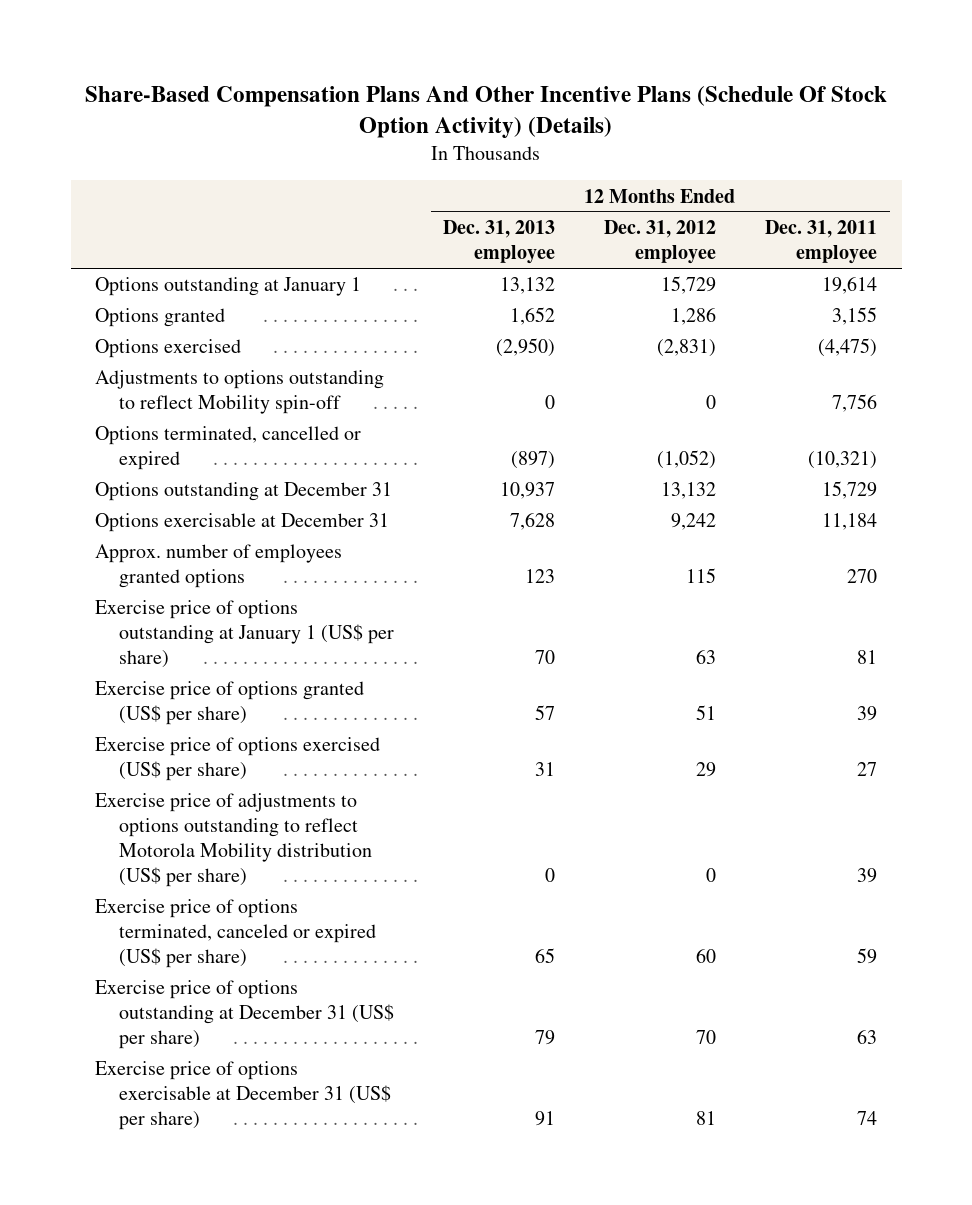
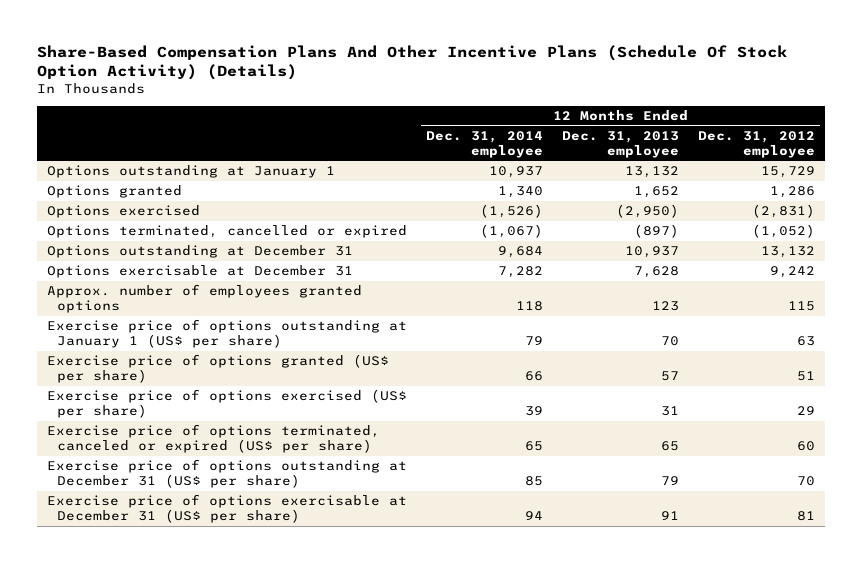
- | 12 Months Ended Dec. 31, 2013 employee | 12 Months Ended Dec. 31, 2012 employee | 12 Months Ended Dec. 31, 2011 employee
+ | 12 Months Ended Dec. 31, 2014 employee | 12 Months Ended Dec. 31, 2013 employee | 12 Months Ended Dec. 31, 2012 employee
- Adjustments to options outstanding to reflect Mobility spin-off | 0 | 0 | 7,756
- Exercise price of adjustments to options outstanding to reflect Motorola Mobility distribution (US$ per share) | 0 | 0 | 39

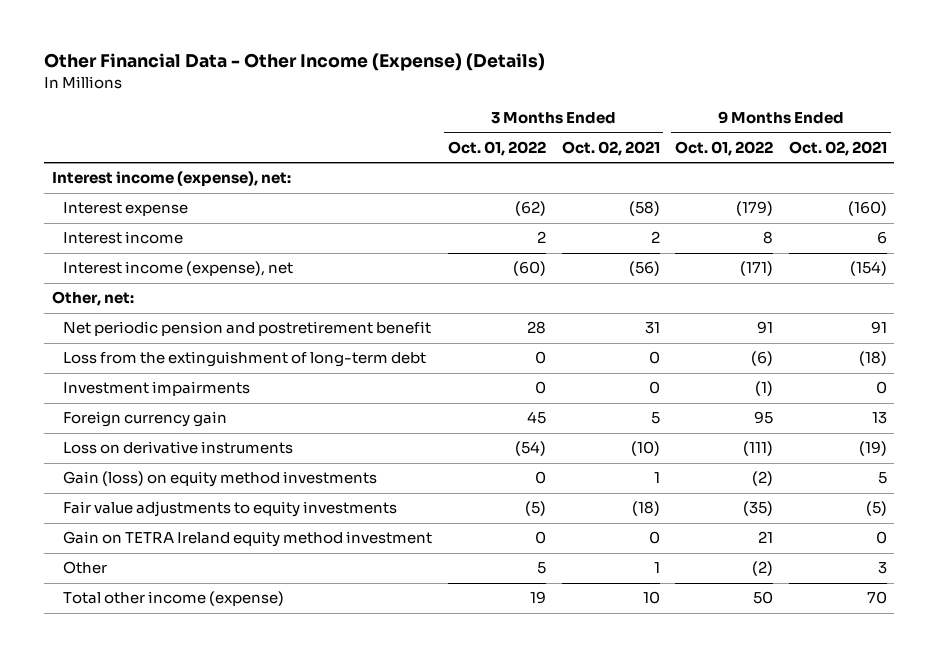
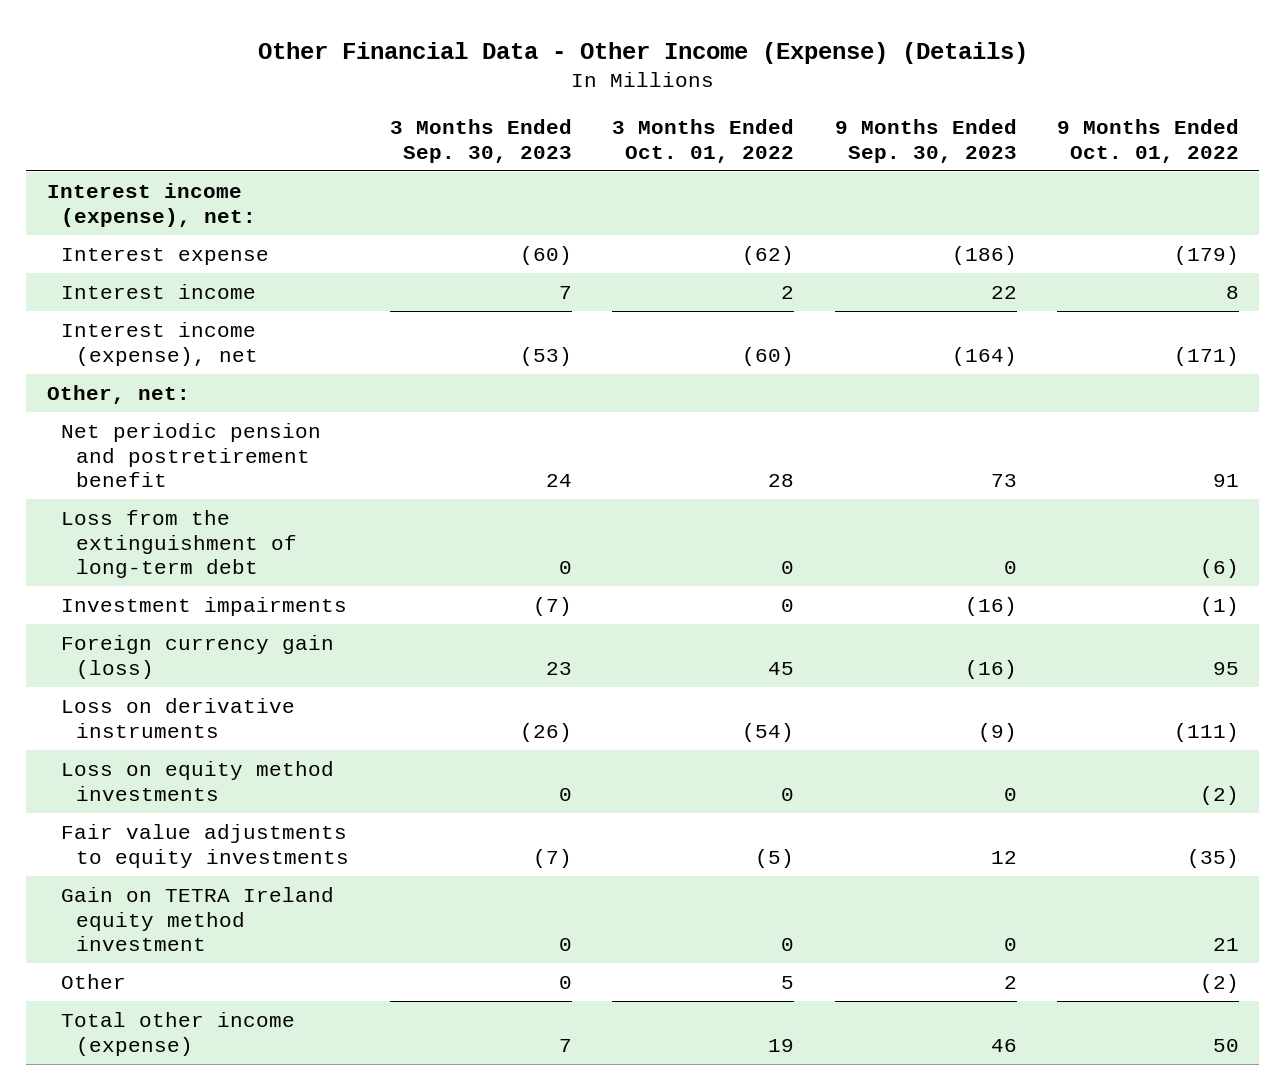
- | 3 Months Ended Oct. 01, 2022 | 3 Months Ended Oct. 02, 2021 | 9 Months Ended Oct. 01, 2022 | 9 Months Ended Oct. 02, 2021
+ | 3 Months Ended Sep. 30, 2023 | 3 Months Ended Oct. 01, 2022 | 9 Months Ended Sep. 30, 2023 | 9 Months Ended Oct. 01, 2022
- Foreign currency gain | 45 | 5 | 95 | 13
+ Foreign currency gain (loss) | 23 | 45 | (16) | 95
- Gain (loss) on equity method investments | 0 | 1 | (2) | 5
+ Loss on equity method investments | 0 | 0 | 0 | (2)

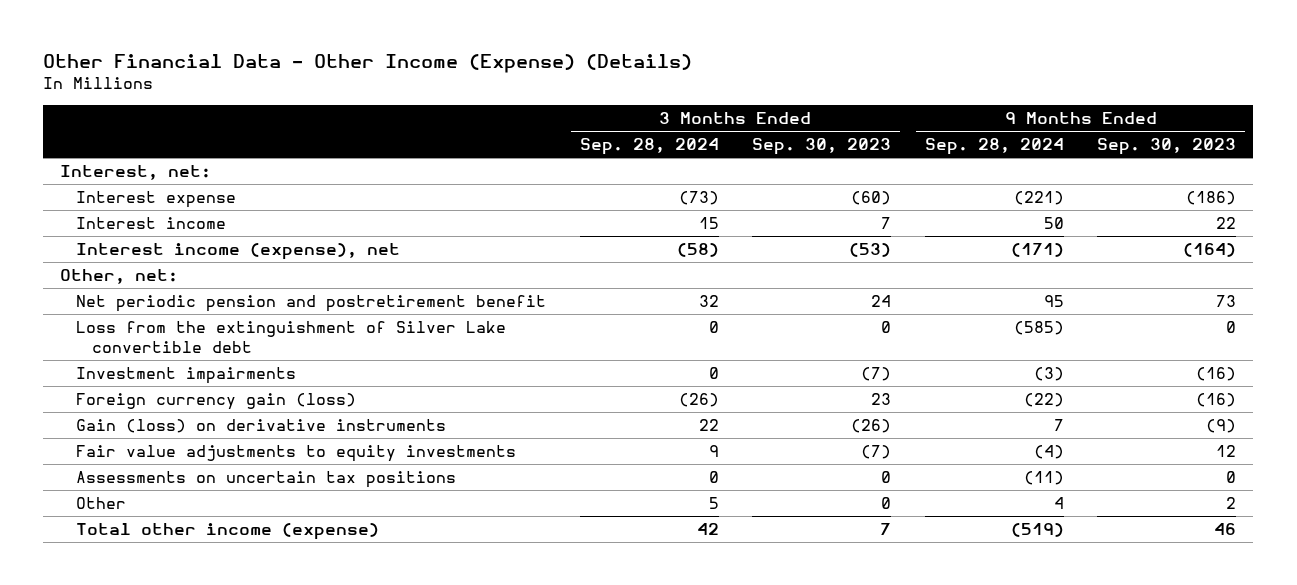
- | 3 Months Ended Sep. 30, 2023 | 3 Months Ended Oct. 01, 2022 | 9 Months Ended Sep. 30, 2023 | 9 Months Ended Oct. 01, 2022
+ | 3 Months Ended Sep. 28, 2024 | 3 Months Ended Sep. 30, 2023 | 9 Months Ended Sep. 28, 2024 | 9 Months Ended Sep. 30, 2023
- Interest income (expense), net:
+ Interest, net:
- Loss from the extinguishment of long-term debt | 0 | 0 | 0 | (6)
+ Loss from the extinguishment of Silver Lake convertible debt | 0 | 0 | (585) | 0
- Loss on derivative instruments | (26) | (54) | (9) | (111)
- Loss on equity method investments | 0 | 0 | 0 | (2)
+ Gain (loss) on derivative instruments | 22 | (26) | 7 | (9)
- Gain on TETRA Ireland equity method investment | 0 | 0 | 0 | 21
+ Assessments on uncertain tax positions | 0 | 0 | (11) | 0

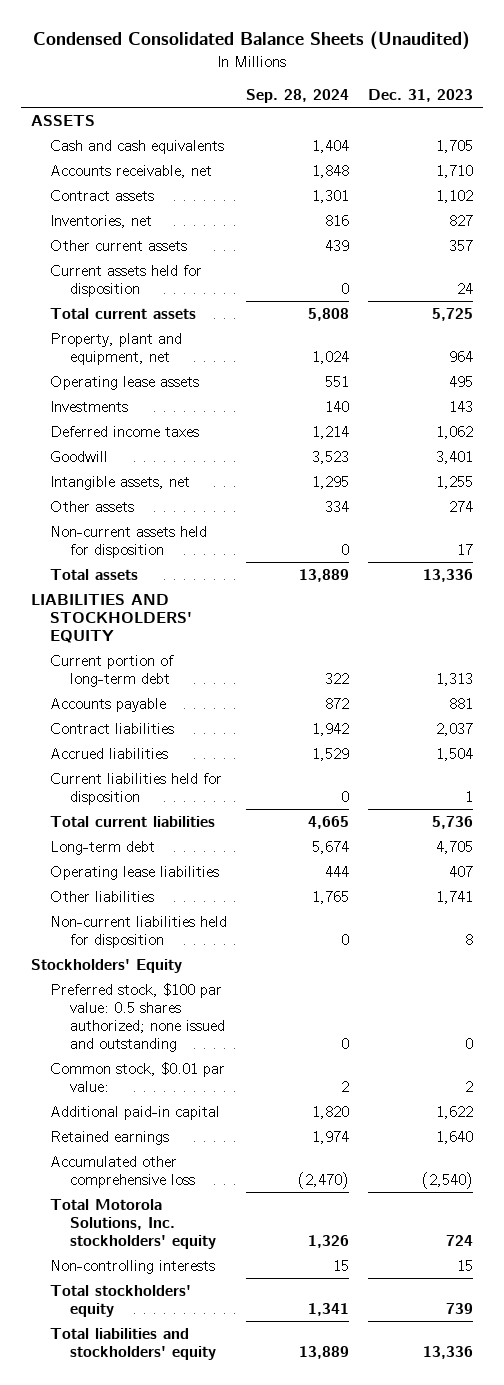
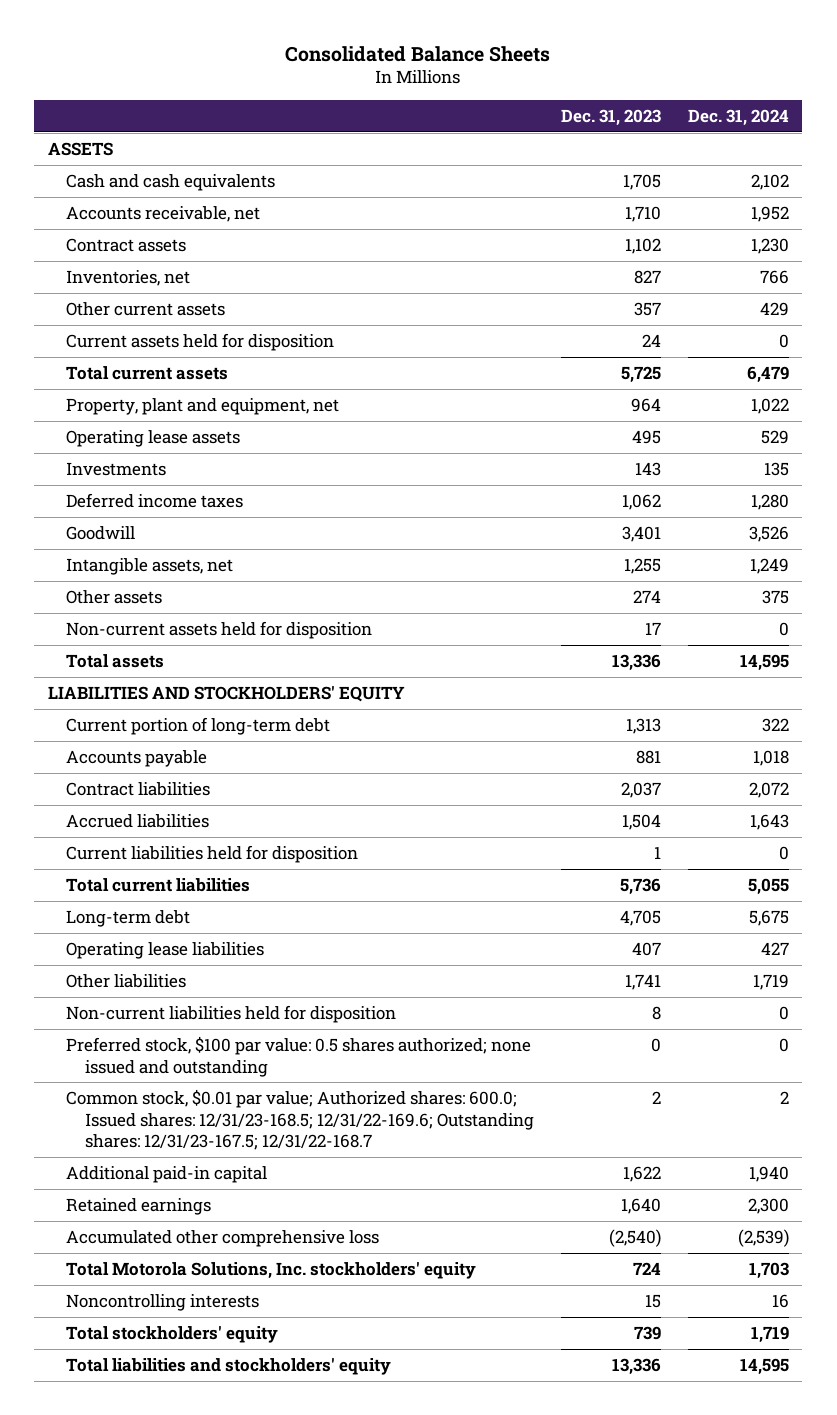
- Condensed Consolidated Balance Sheets (Unaudited)
+ Consolidated Balance Sheets
- | Sep. 28, 2024 | Dec. 31, 2023
+ | Dec. 31, 2023 | Dec. 31, 2024
- Stockholders' Equity
- Common stock, $0.01 par value: | 2 | 2
+ Common stock, $0.01 par value; Authorized shares: 600.0; Issued shares: 12/31/23-168.5; 12/31/22-169.6; Outstanding shares: 12/31/23-167.5; 12/31/22-168.7 | 2 | 2
- Non-controlling interests | 15 | 15
+ Noncontrolling interests | 15 | 16

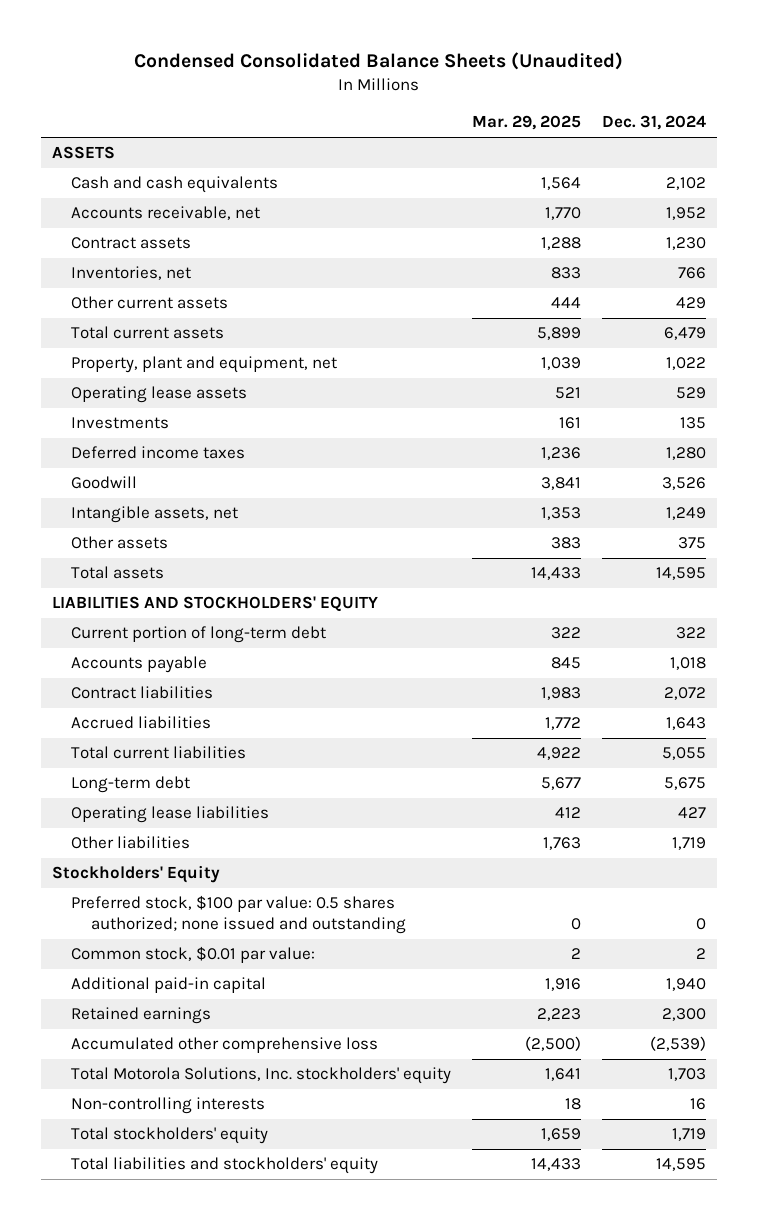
- Consolidated Balance Sheets
+ Condensed Consolidated Balance Sheets (Unaudited)
- | Dec. 31, 2023 | Dec. 31, 2024
+ | Mar. 29, 2025 | Dec. 31, 2024
- Current assets held for disposition | 24 | 0
- Non-current assets held for disposition | 17 | 0
- Current liabilities held for disposition | 1 | 0
- Non-current liabilities held for disposition | 8 | 0
+ Stockholders' Equity
- Common stock, $0.01 par value; Authorized shares: 600.0; Issued shares: 12/31/23-168.5; 12/31/22-169.6; Outstanding shares: 12/31/23-167.5; 12/31/22-168.7 | 2 | 2
+ Common stock, $0.01 par value: | 2 | 2
- Noncontrolling interests | 15 | 16
+ Non-controlling interests | 18 | 16

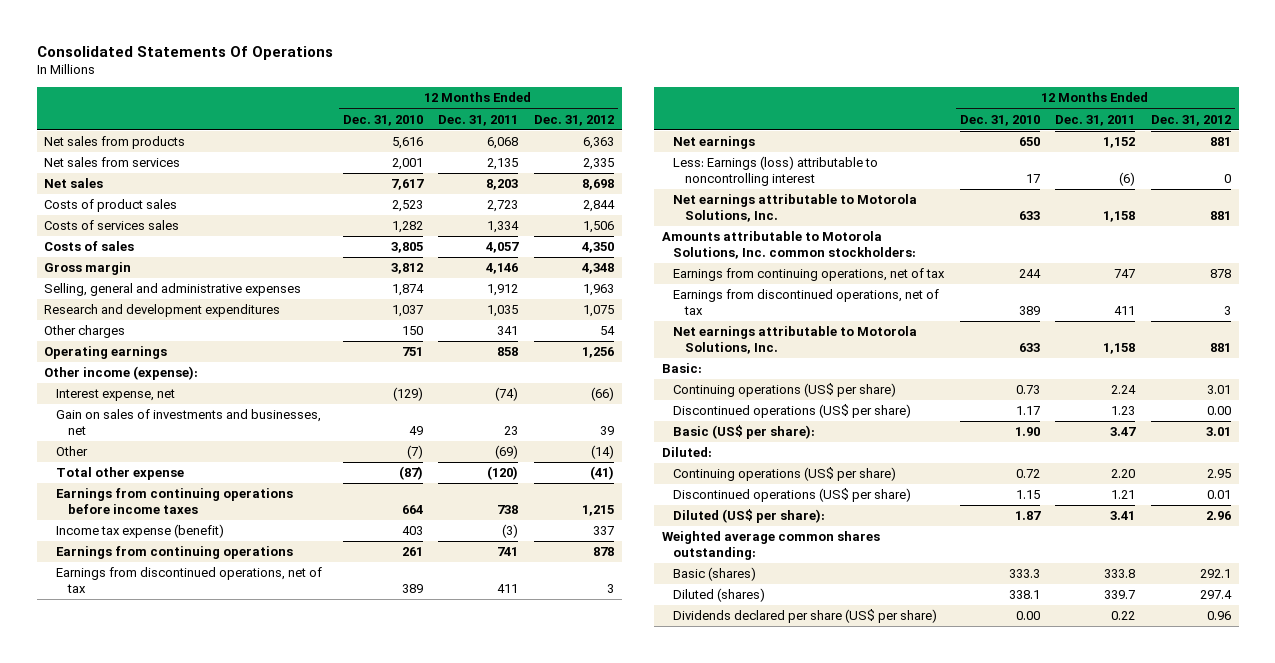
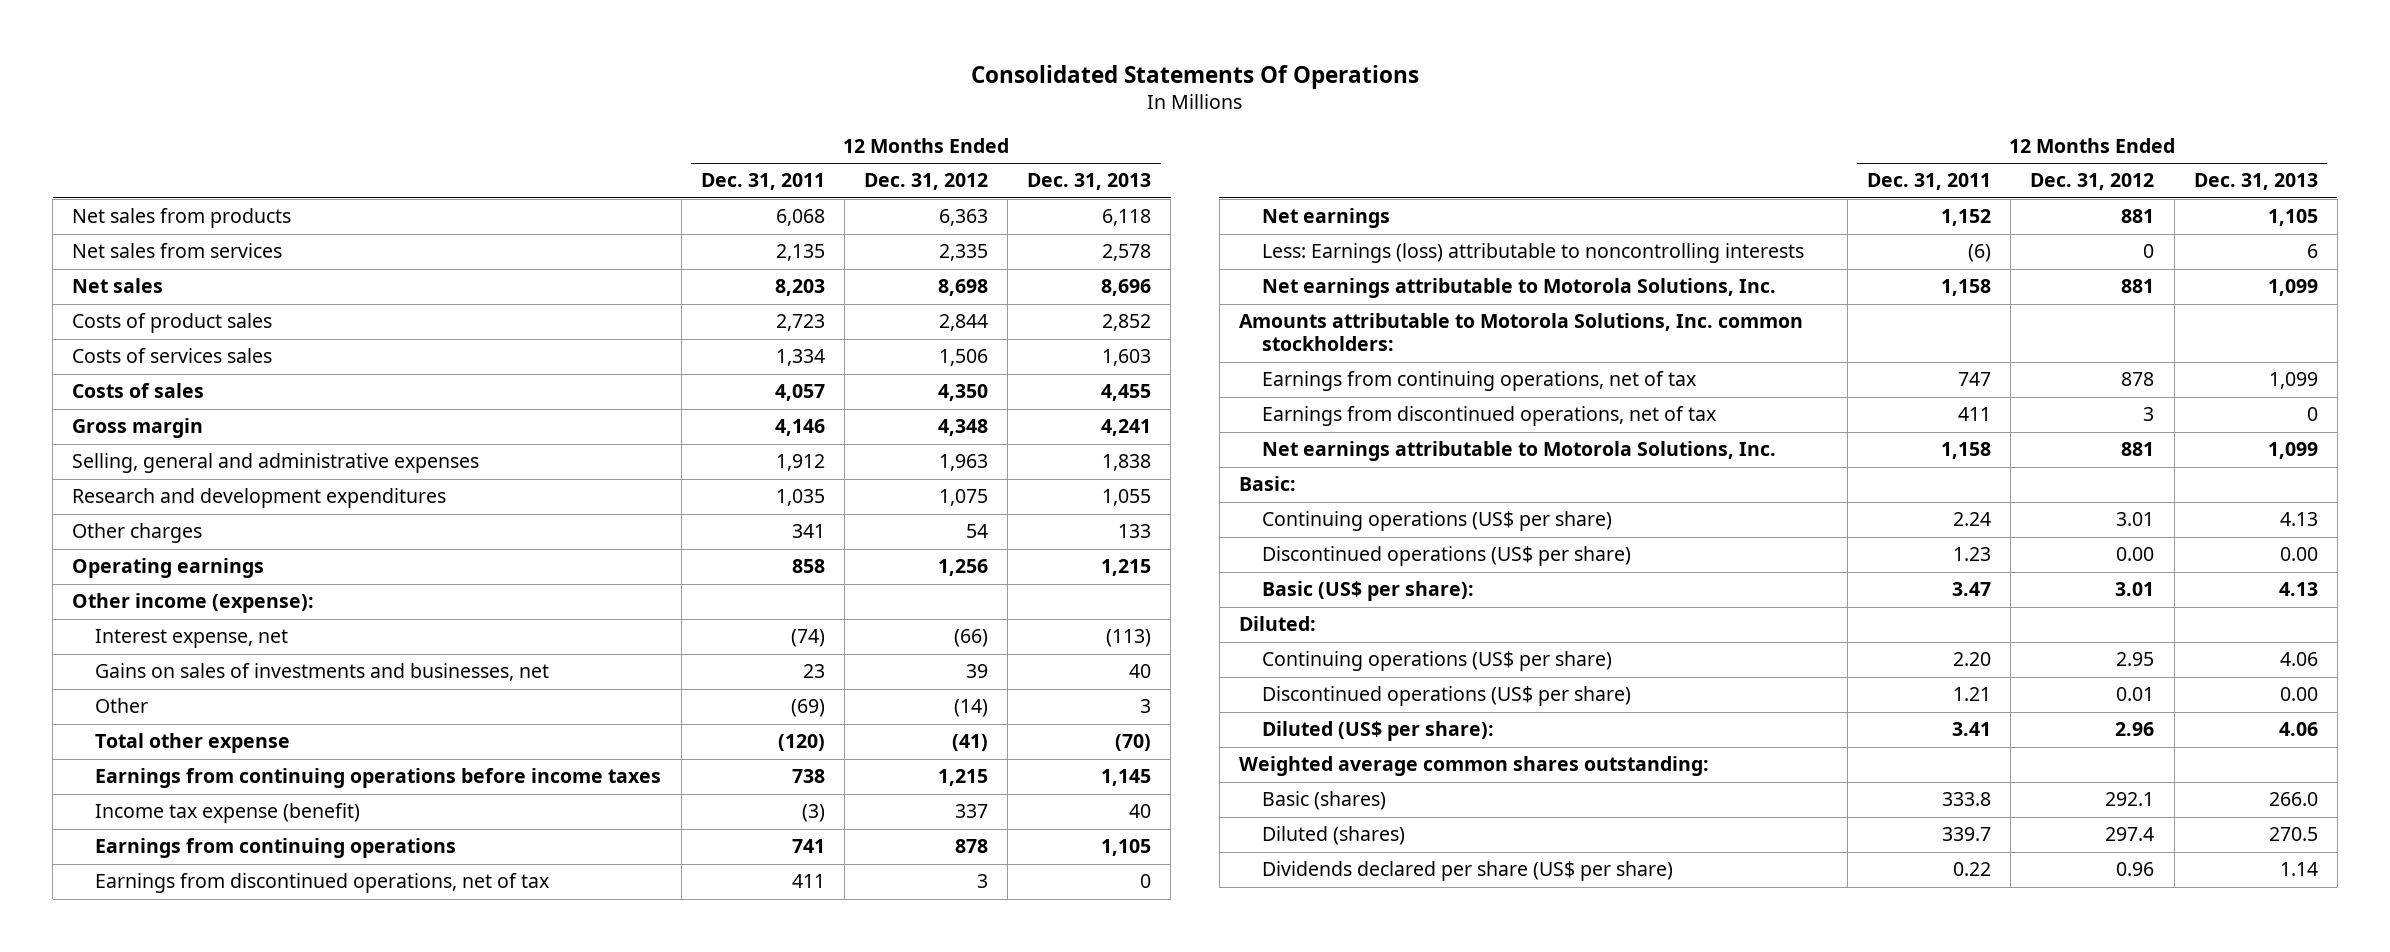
- | 12 Months Ended Dec. 31, 2010 | 12 Months Ended Dec. 31, 2011 | 12 Months Ended Dec. 31, 2012
+ | 12 Months Ended Dec. 31, 2011 | 12 Months Ended Dec. 31, 2012 | 12 Months Ended Dec. 31, 2013
- Gain on sales of investments and businesses, net | 49 | 23 | 39
+ Gains on sales of investments and businesses, net | 23 | 39 | 40
- Less: Earnings (loss) attributable to noncontrolling interest | 17 | (6) | 0
+ Less: Earnings (loss) attributable to noncontrolling interests | (6) | 0 | 6

